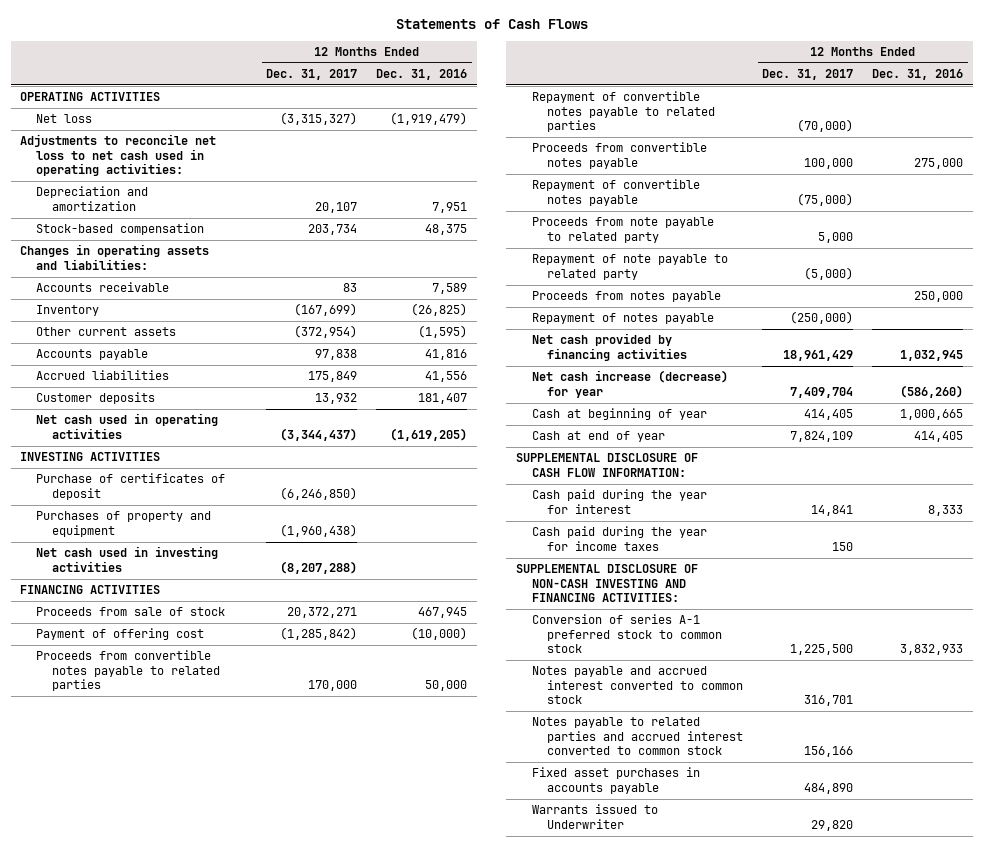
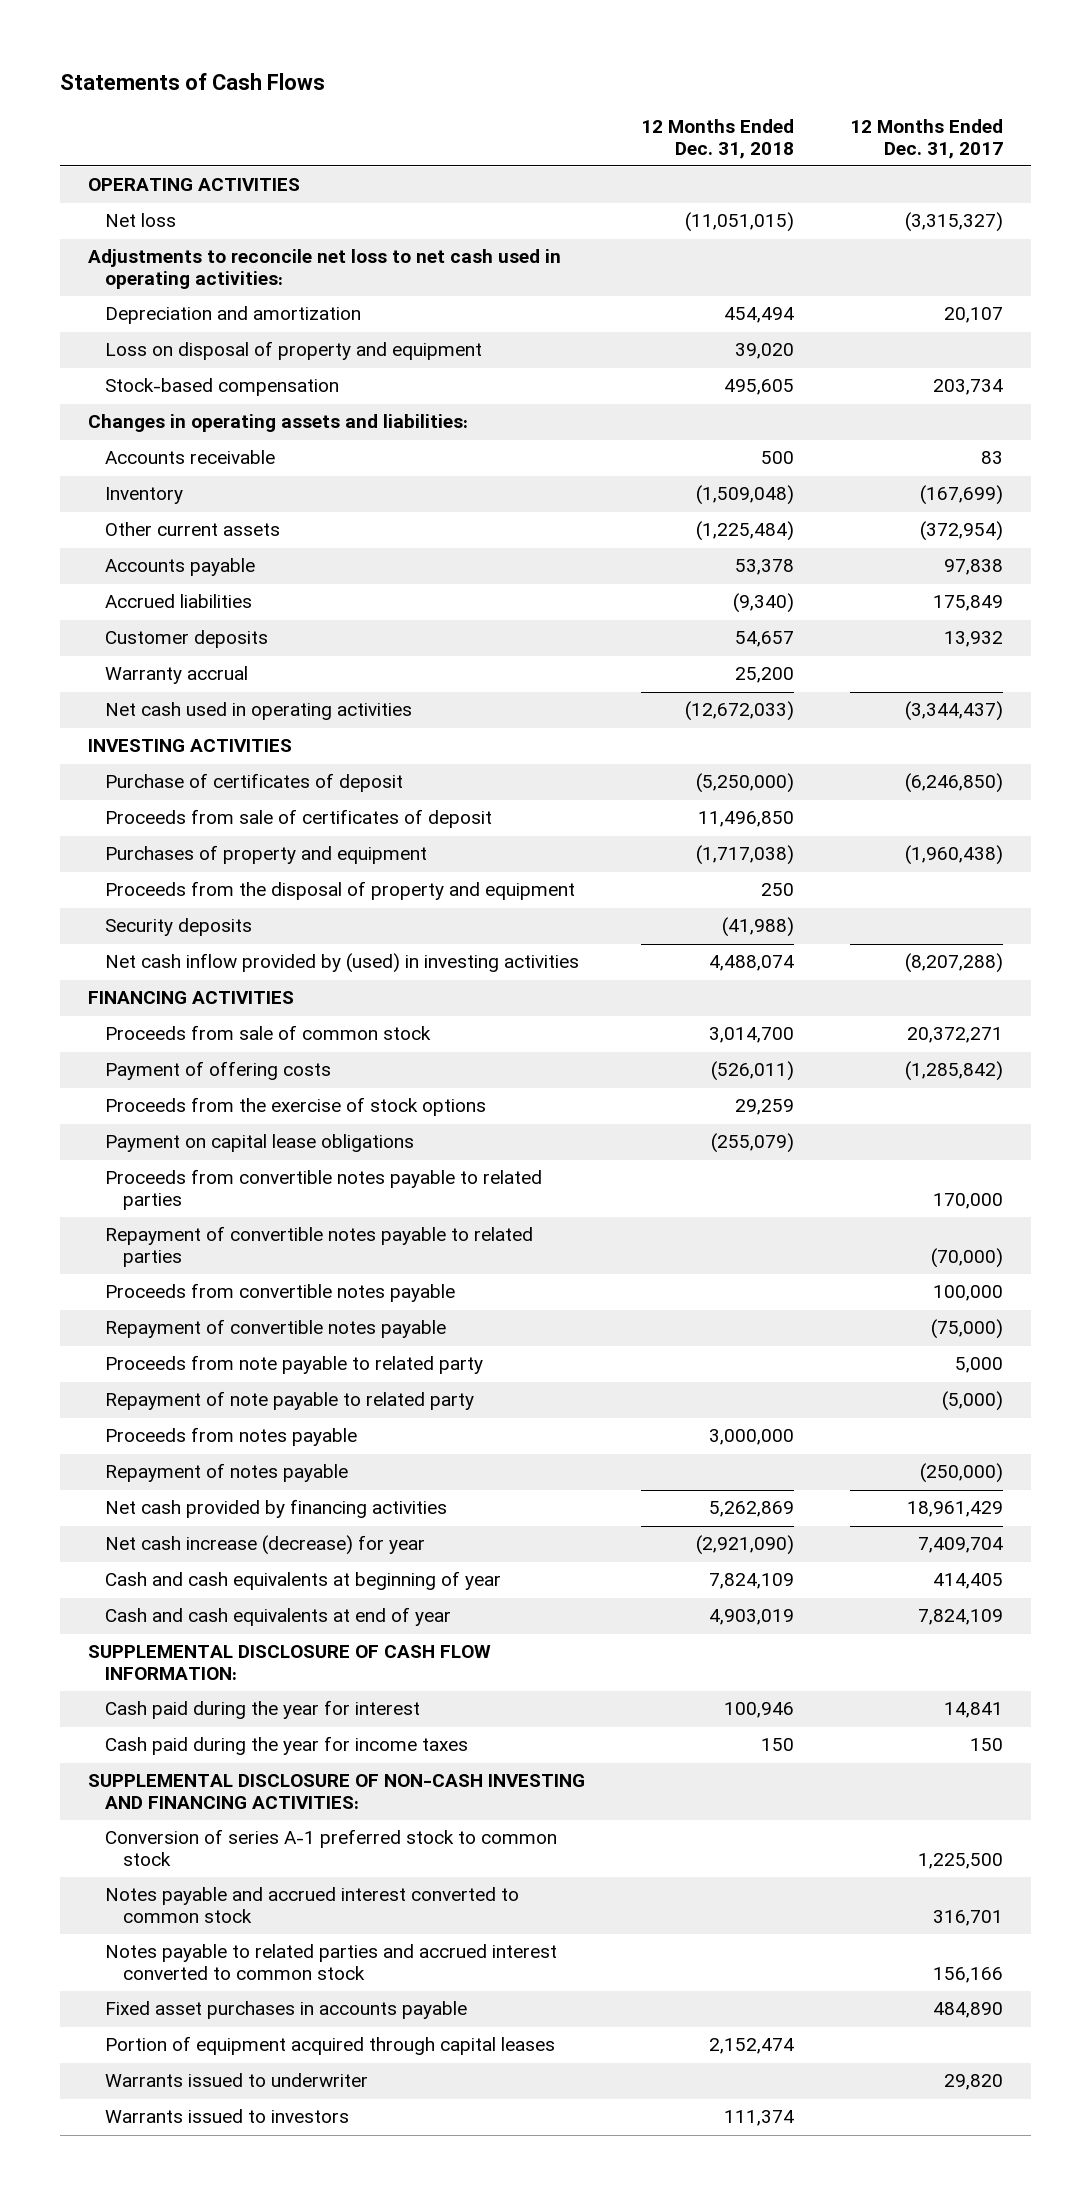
- | 12 Months Ended Dec. 31, 2017 | 12 Months Ended Dec. 31, 2016
+ | 12 Months Ended Dec. 31, 2018 | 12 Months Ended Dec. 31, 2017
+ Loss on disposal of property and equipment | 39,020 |
+ Warranty accrual | 25,200 |
+ Proceeds from sale of certificates of deposit | 11,496,850 |
- Net cash used in investing activities | (8,207,288) |
+ Proceeds from the disposal of property and equipment | 250 |
+ Security deposits | (41,988) |
+ Net cash inflow provided by (used) in investing activities | 4,488,074 | (8,207,288)
- Proceeds from sale of stock | 20,372,271 | 467,945
- Payment of offering cost | (1,285,842) | (10,000)
+ Proceeds from sale of common stock | 3,014,700 | 20,372,271
+ Payment of offering costs | (526,011) | (1,285,842)
+ Proceeds from the exercise of stock options | 29,259 |
+ Payment on capital lease obligations | (255,079) |
- Cash at beginning of year | 414,405 | 1,000,665
- Cash at end of year | 7,824,109 | 414,405
+ Cash and cash equivalents at beginning of year | 7,824,109 | 414,405
+ Cash and cash equivalents at end of year | 4,903,019 | 7,824,109
- Warrants issued to Underwriter | 29,820 |
+ Portion of equipment acquired through capital leases | 2,152,474 |
+ Warrants issued to underwriter | | 29,820
+ Warrants issued to investors | 111,374 |

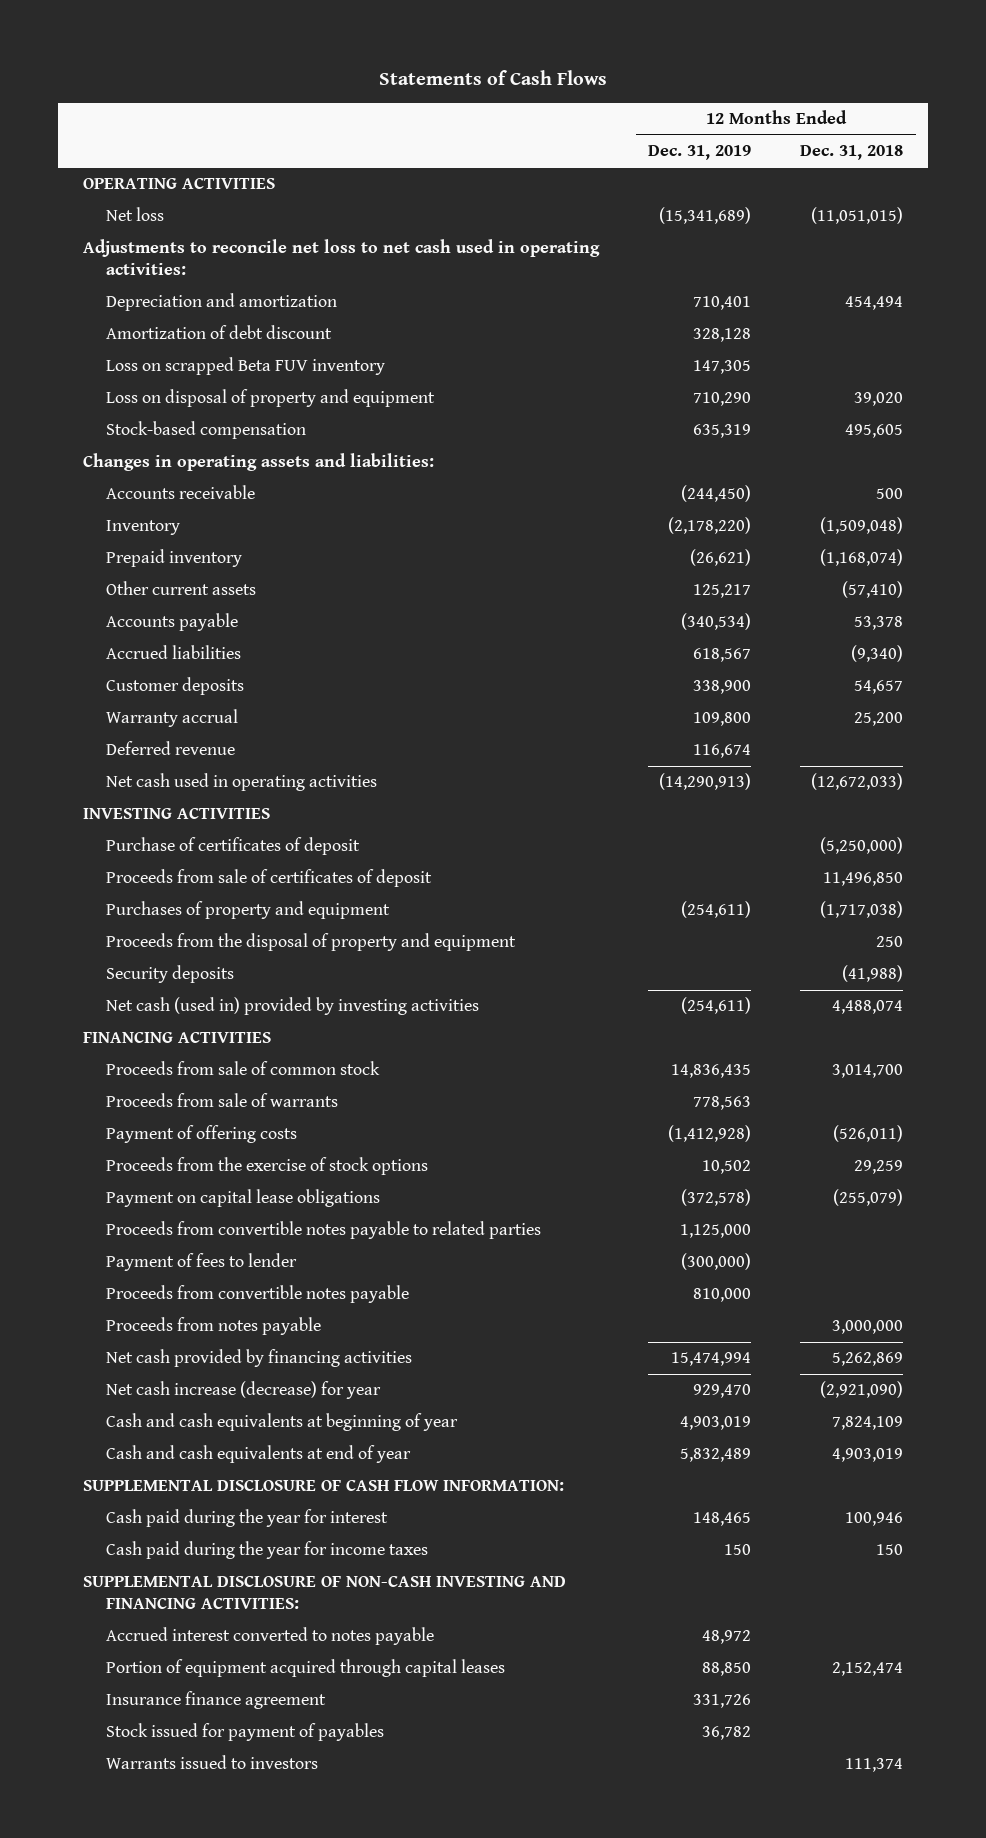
- | 12 Months Ended Dec. 31, 2018 | 12 Months Ended Dec. 31, 2017
+ | 12 Months Ended Dec. 31, 2019 | 12 Months Ended Dec. 31, 2018
+ Amortization of debt discount | 328,128 |
+ Loss on scrapped Beta FUV inventory | 147,305 |
- Other current assets | (1,225,484) | (372,954)
+ Prepaid inventory | (26,621) | (1,168,074)
+ Other current assets | 125,217 | (57,410)
+ Deferred revenue | 116,674 |
- Net cash inflow provided by (used) in investing activities | 4,488,074 | (8,207,288)
+ Net cash (used in) provided by investing activities | (254,611) | 4,488,074
+ Proceeds from sale of warrants | 778,563 |
- Repayment of convertible notes payable to related parties | | (70,000)
+ Payment of fees to lender | (300,000) |
- Repayment of convertible notes payable | | (75,000)
- Proceeds from note payable to related party | | 5,000
- Repayment of note payable to related party | | (5,000)
- Repayment of notes payable | | (250,000)
- Conversion of series A-1 preferred stock to common stock | | 1,225,500
- Notes payable and accrued interest converted to common stock | | 316,701
- Notes payable to related parties and accrued interest converted to common stock | | 156,166
- Fixed asset purchases in accounts payable | | 484,890
+ Accrued interest converted to notes payable | 48,972 |
- Warrants issued to underwriter | | 29,820
+ Insurance finance agreement | 331,726 |
+ Stock issued for payment of payables | 36,782 |

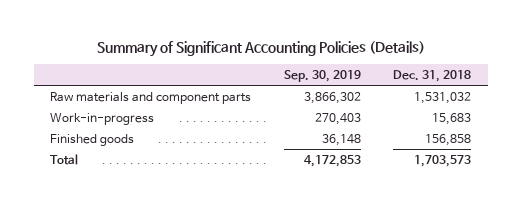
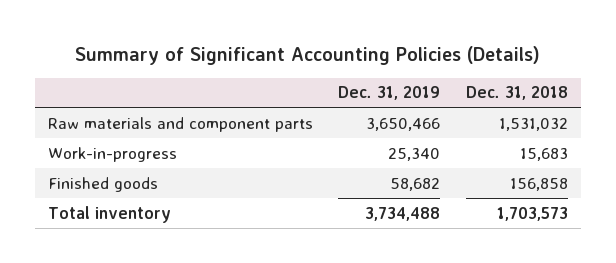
- | Sep. 30, 2019 | Dec. 31, 2018
+ | Dec. 31, 2019 | Dec. 31, 2018
- Total | 4,172,853 | 1,703,573
+ Total inventory | 3,734,488 | 1,703,573

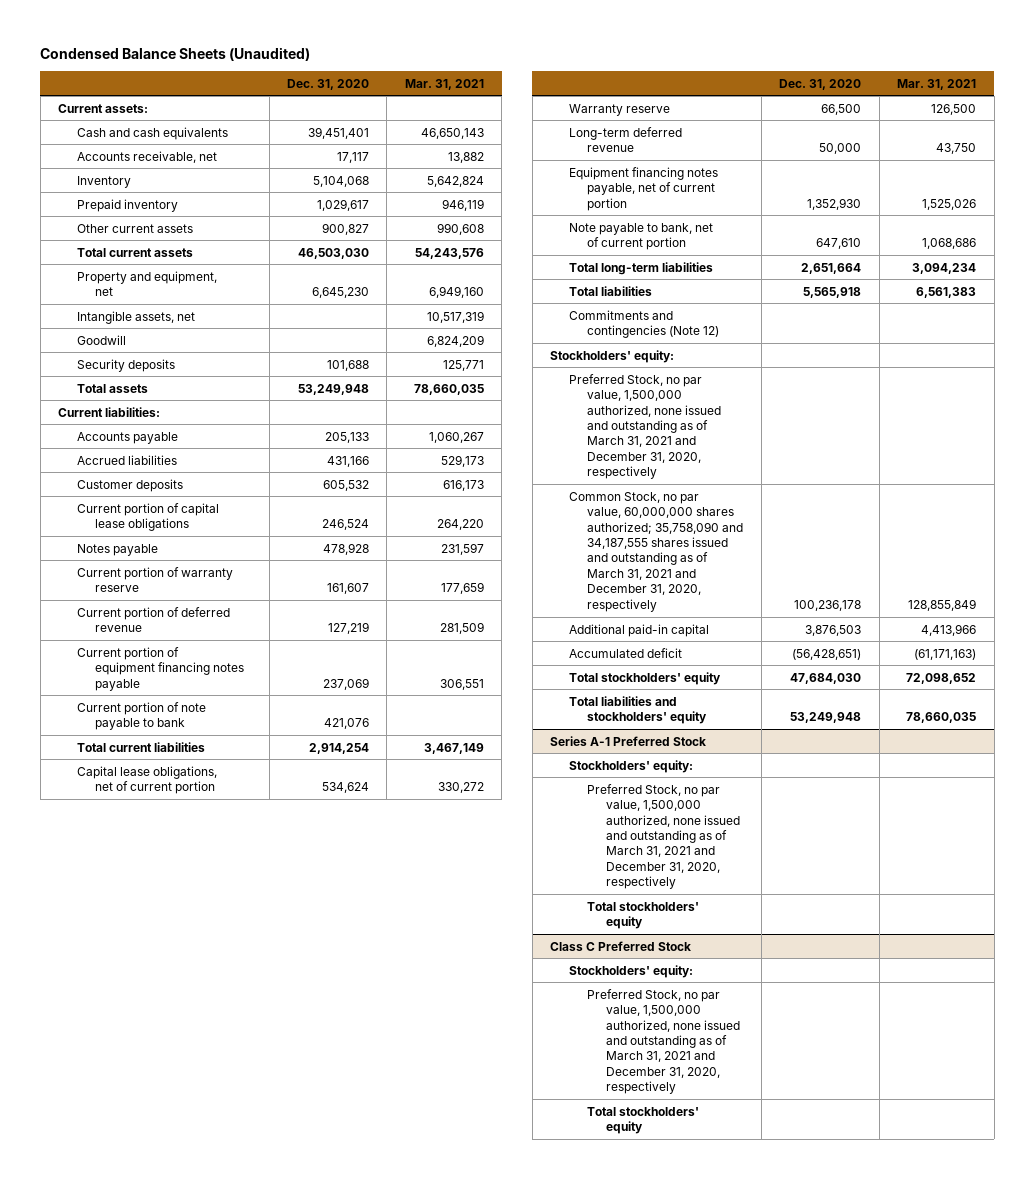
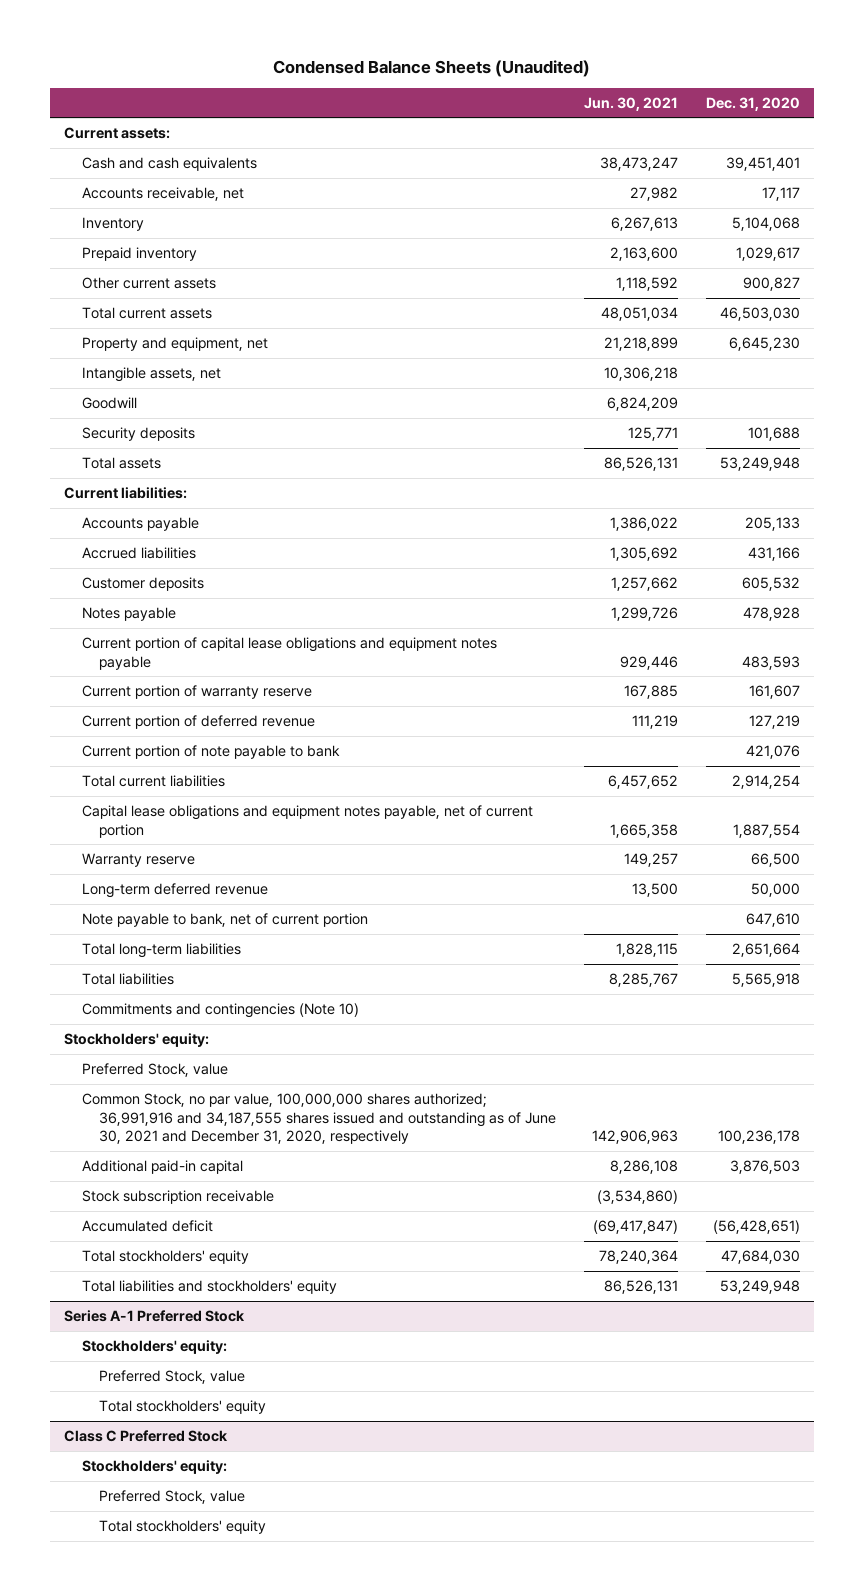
- | Dec. 31, 2020 | Mar. 31, 2021
+ | Jun. 30, 2021 | Dec. 31, 2020
- Current portion of capital lease obligations | 246,524 | 264,220
+ Current portion of capital lease obligations and equipment notes payable | 929,446 | 483,593
- Current portion of equipment financing notes payable | 237,069 | 306,551
- Capital lease obligations, net of current portion | 534,624 | 330,272
+ Capital lease obligations and equipment notes payable, net of current portion | 1,665,358 | 1,887,554
- Equipment financing notes payable, net of current portion | 1,352,930 | 1,525,026
- Commitments and contingencies (Note 12)
+ Commitments and contingencies (Note 10)
- Preferred Stock, no par value, 1,500,000 authorized, none issued and outstanding as of March 31, 2021 and December 31, 2020, respectively
- Common Stock, no par value, 60,000,000 shares authorized; 35,758,090 and 34,187,555 shares issued and outstanding as of March 31, 2021 and December 31, 2020, respectively | 100,236,178 | 128,855,849
+ Preferred Stock, value
+ Common Stock, no par value, 100,000,000 shares authorized; 36,991,916 and 34,187,555 shares issued and outstanding as of June 30, 2021 and December 31, 2020, respectively | 142,906,963 | 100,236,178
+ Stock subscription receivable | (3,534,860) |
@ Series A-1 Preferred Stock
- Preferred Stock, no par value, 1,500,000 authorized, none issued and outstanding as of March 31, 2021 and December 31, 2020, respectively
+ Preferred Stock, value
@ Class C Preferred Stock
- Preferred Stock, no par value, 1,500,000 authorized, none issued and outstanding as of March 31, 2021 and December 31, 2020, respectively
+ Preferred Stock, value

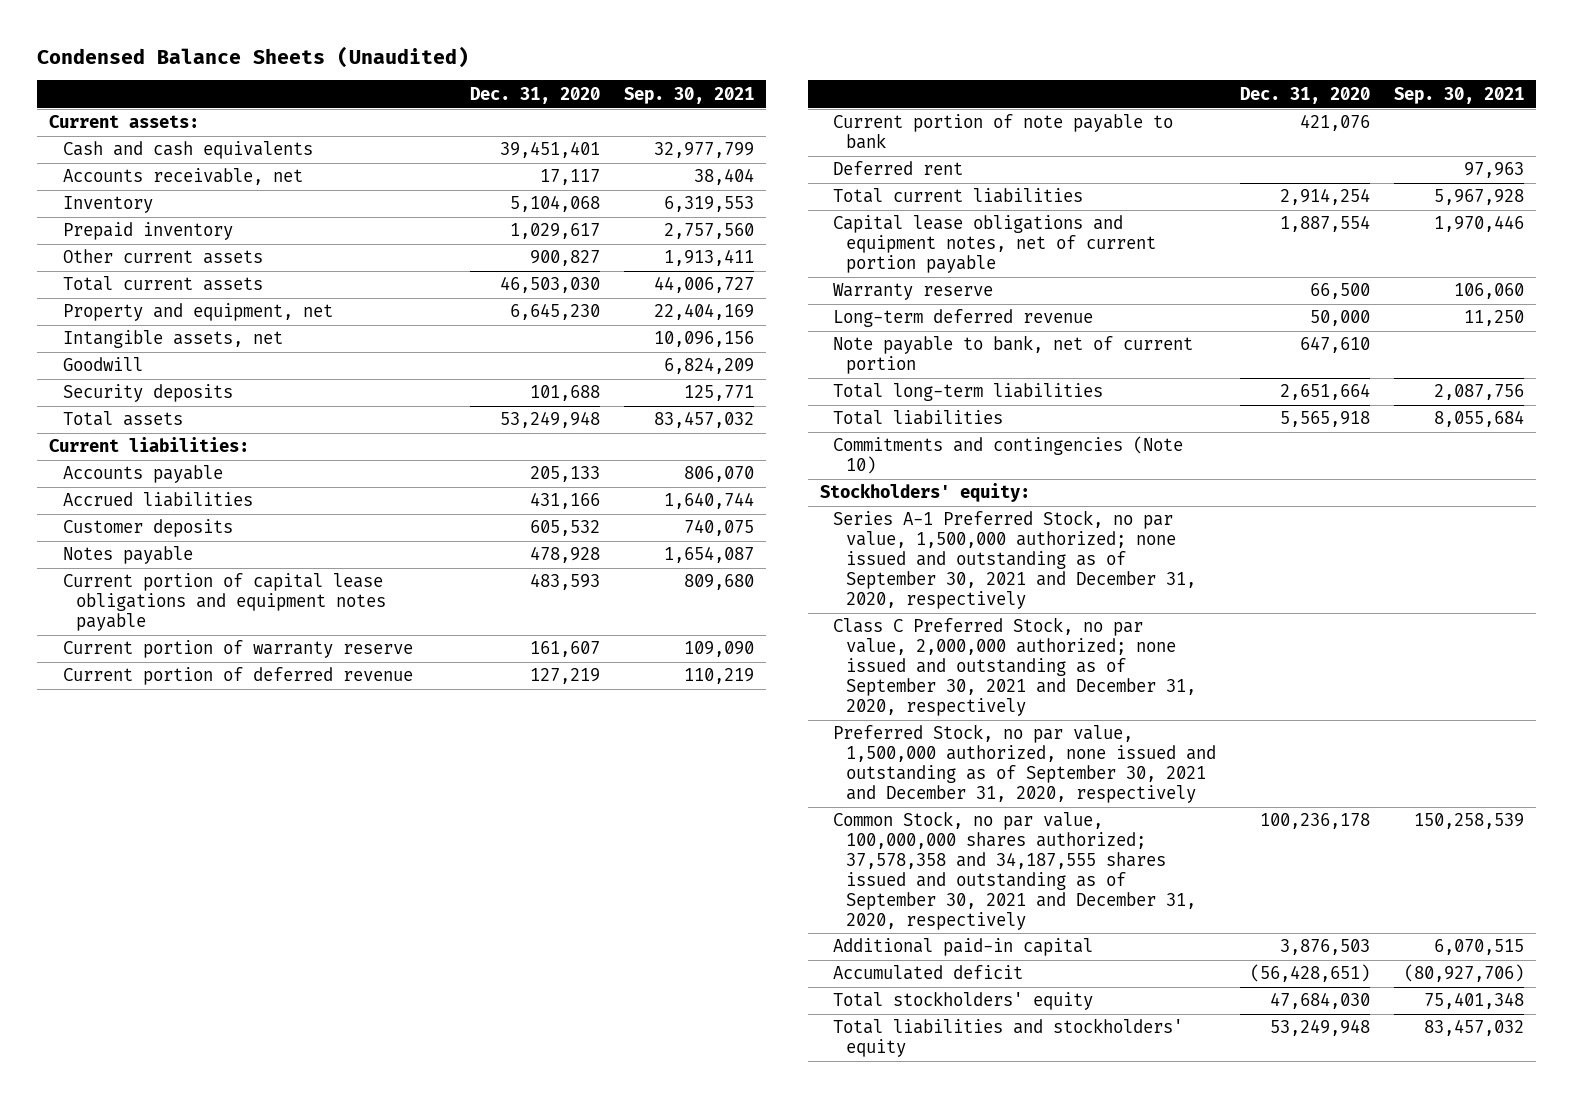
- | Jun. 30, 2021 | Dec. 31, 2020
+ | Dec. 31, 2020 | Sep. 30, 2021
+ Deferred rent | | 97,963
- Capital lease obligations and equipment notes payable, net of current portion | 1,665,358 | 1,887,554
+ Capital lease obligations and equipment notes, net of current portion payable | 1,887,554 | 1,970,446
- Preferred Stock, value
- Common Stock, no par value, 100,000,000 shares authorized; 36,991,916 and 34,187,555 shares issued and outstanding as of June 30, 2021 and December 31, 2020, respectively | 142,906,963 | 100,236,178
+ Series A-1 Preferred Stock, no par value, 1,500,000 authorized; none issued and outstanding as of September 30, 2021 and December 31, 2020, respectively
+ Class C Preferred Stock, no par value, 2,000,000 authorized; none issued and outstanding as of September 30, 2021 and December 31, 2020, respectively
+ Preferred Stock, no par value, 1,500,000 authorized, none issued and outstanding as of September 30, 2021 and December 31, 2020, respectively
+ Common Stock, no par value, 100,000,000 shares authorized; 37,578,358 and 34,187,555 shares issued and outstanding as of September 30, 2021 and December 31, 2020, respectively | 100,236,178 | 150,258,539
- Stock subscription receivable | (3,534,860) |
- Series A-1 Preferred Stock
- Stockholders' equity:
- Preferred Stock, value
- Total stockholders' equity
- Class C Preferred Stock
- Stockholders' equity:
- Preferred Stock, value
- Total stockholders' equity

